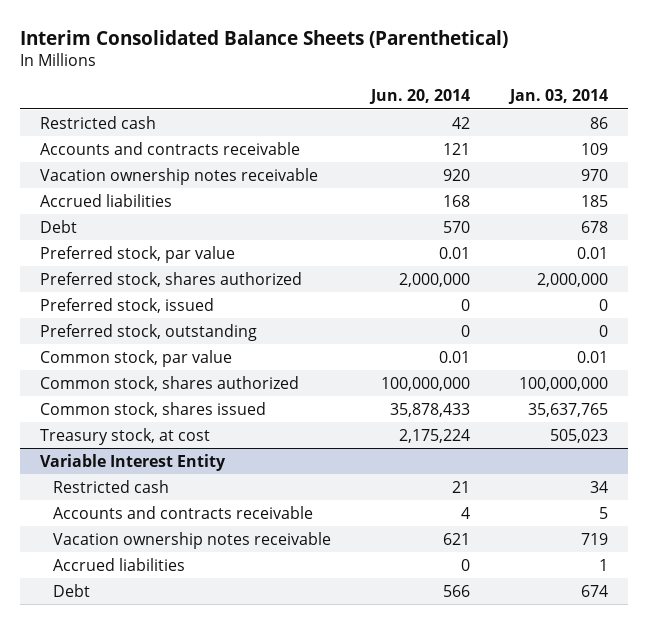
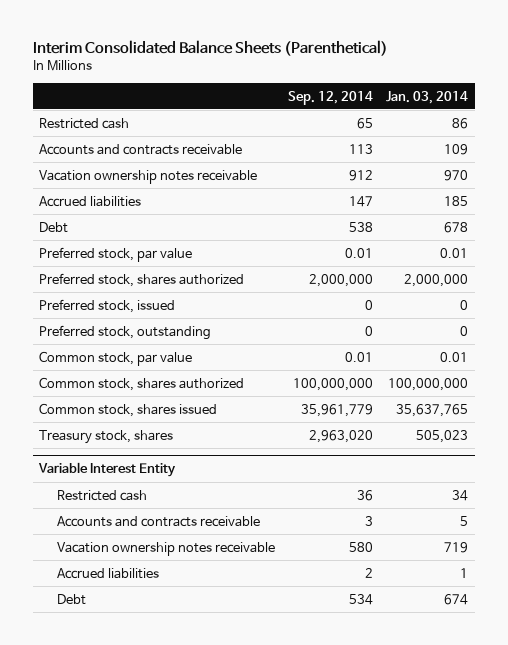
- | Jun. 20, 2014 | Jan. 03, 2014
+ | Sep. 12, 2014 | Jan. 03, 2014
- Treasury stock, at cost | 2,175,224 | 505,023
+ Treasury stock, shares | 2,963,020 | 505,023

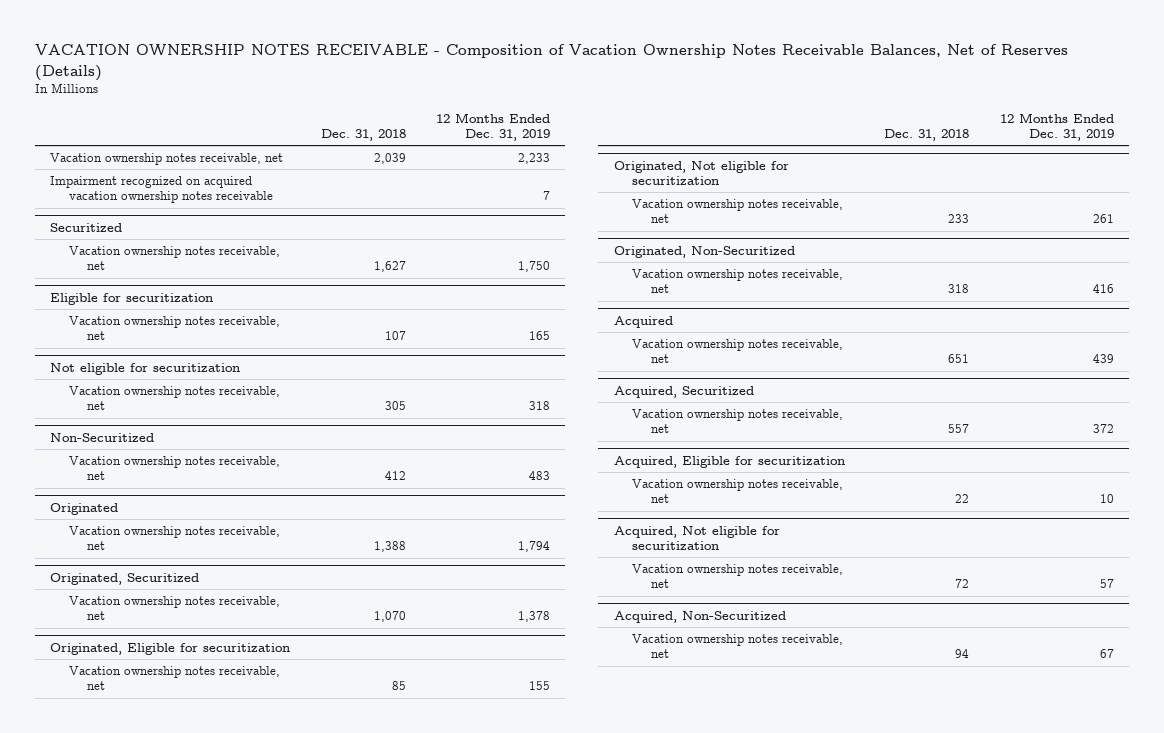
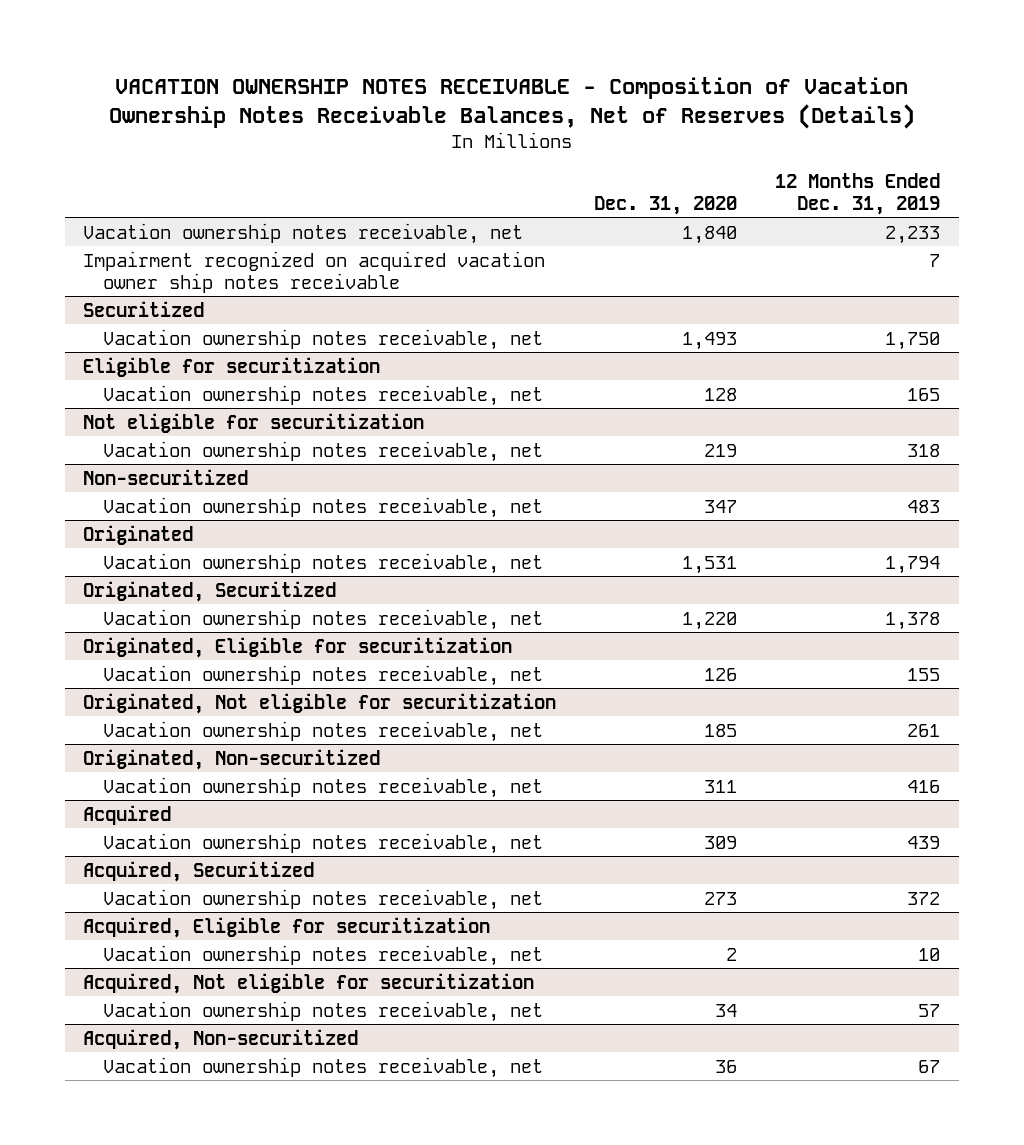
- | Dec. 31, 2018 | 12 Months Ended Dec. 31, 2019
+ | Dec. 31, 2020 | 12 Months Ended Dec. 31, 2019
- Impairment recognized on acquired vacation ownership notes receivable | | 7
+ Impairment recognized on acquired vacation owner ship notes receivable | | 7
- Non-Securitized
+ Non-securitized
- Originated, Non-Securitized
+ Originated, Non-securitized
- Acquired, Non-Securitized
+ Acquired, Non-securitized

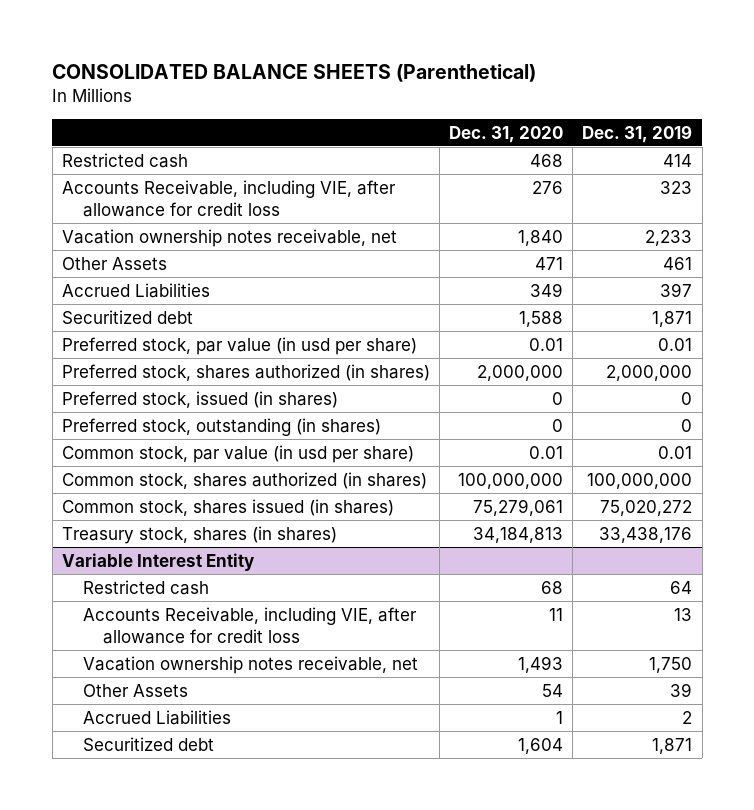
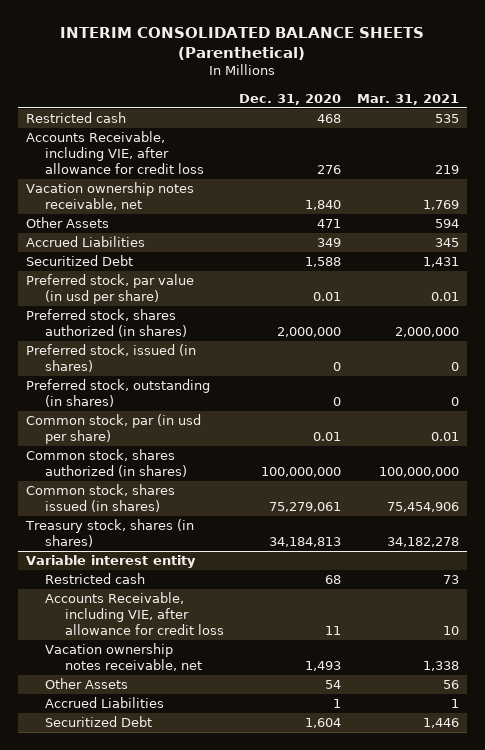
- CONSOLIDATED BALANCE SHEETS (Parenthetical)
+ INTERIM CONSOLIDATED BALANCE SHEETS (Parenthetical)
- | Dec. 31, 2020 | Dec. 31, 2019
+ | Dec. 31, 2020 | Mar. 31, 2021
- Securitized debt | 1,588 | 1,871
+ Securitized Debt | 1,588 | 1,431
- Common stock, par value (in usd per share) | 0.01 | 0.01
+ Common stock, par (in usd per share) | 0.01 | 0.01
- Variable Interest Entity
+ Variable interest entity
- Securitized debt | 1,604 | 1,871
+ Securitized Debt | 1,604 | 1,446

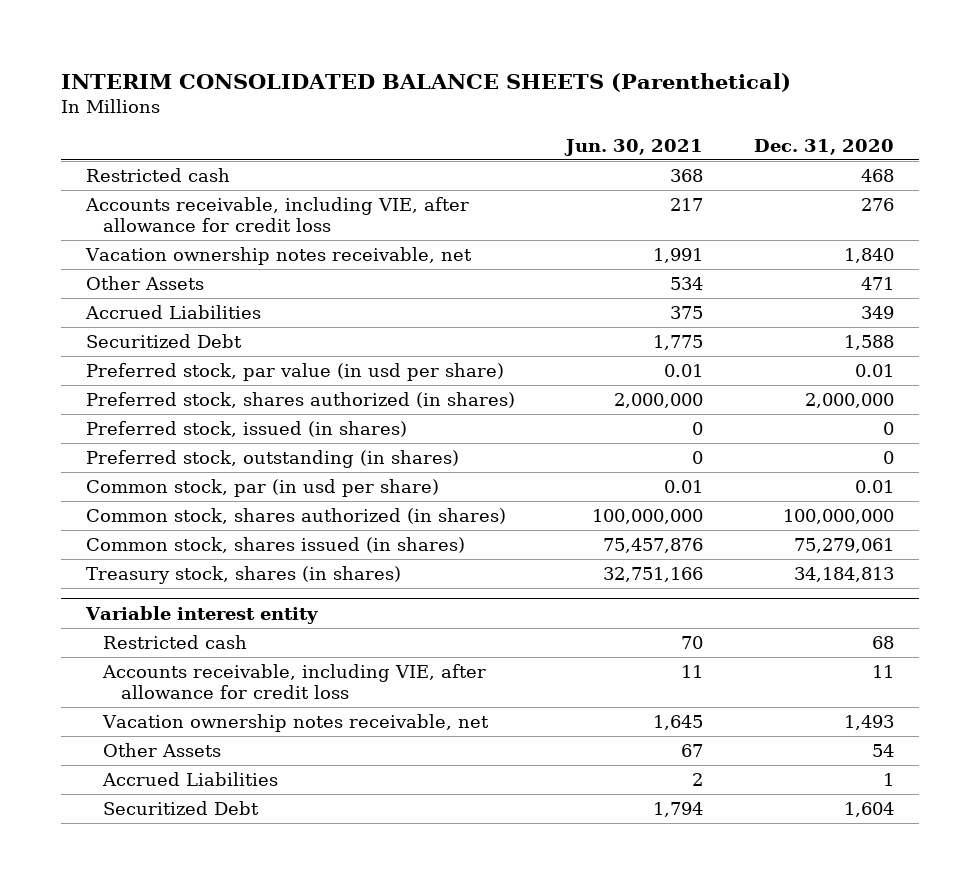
- | Dec. 31, 2020 | Mar. 31, 2021
+ | Jun. 30, 2021 | Dec. 31, 2020
- Accounts Receivable, including VIE, after allowance for credit loss | 276 | 219
+ Accounts receivable, including VIE, after allowance for credit loss | 217 | 276
@ Variable interest entity
- Accounts Receivable, including VIE, after allowance for credit loss | 11 | 10
+ Accounts receivable, including VIE, after allowance for credit loss | 11 | 11

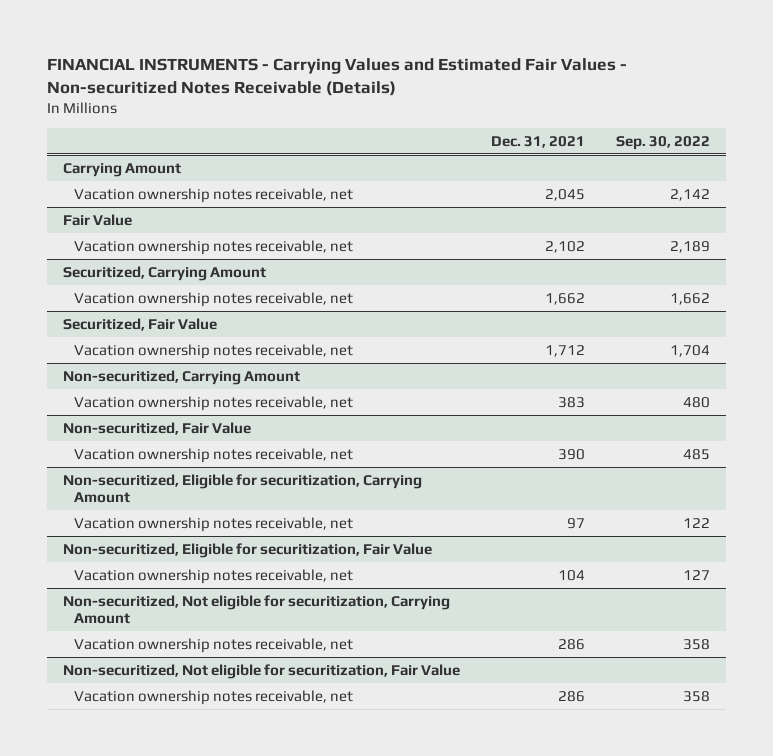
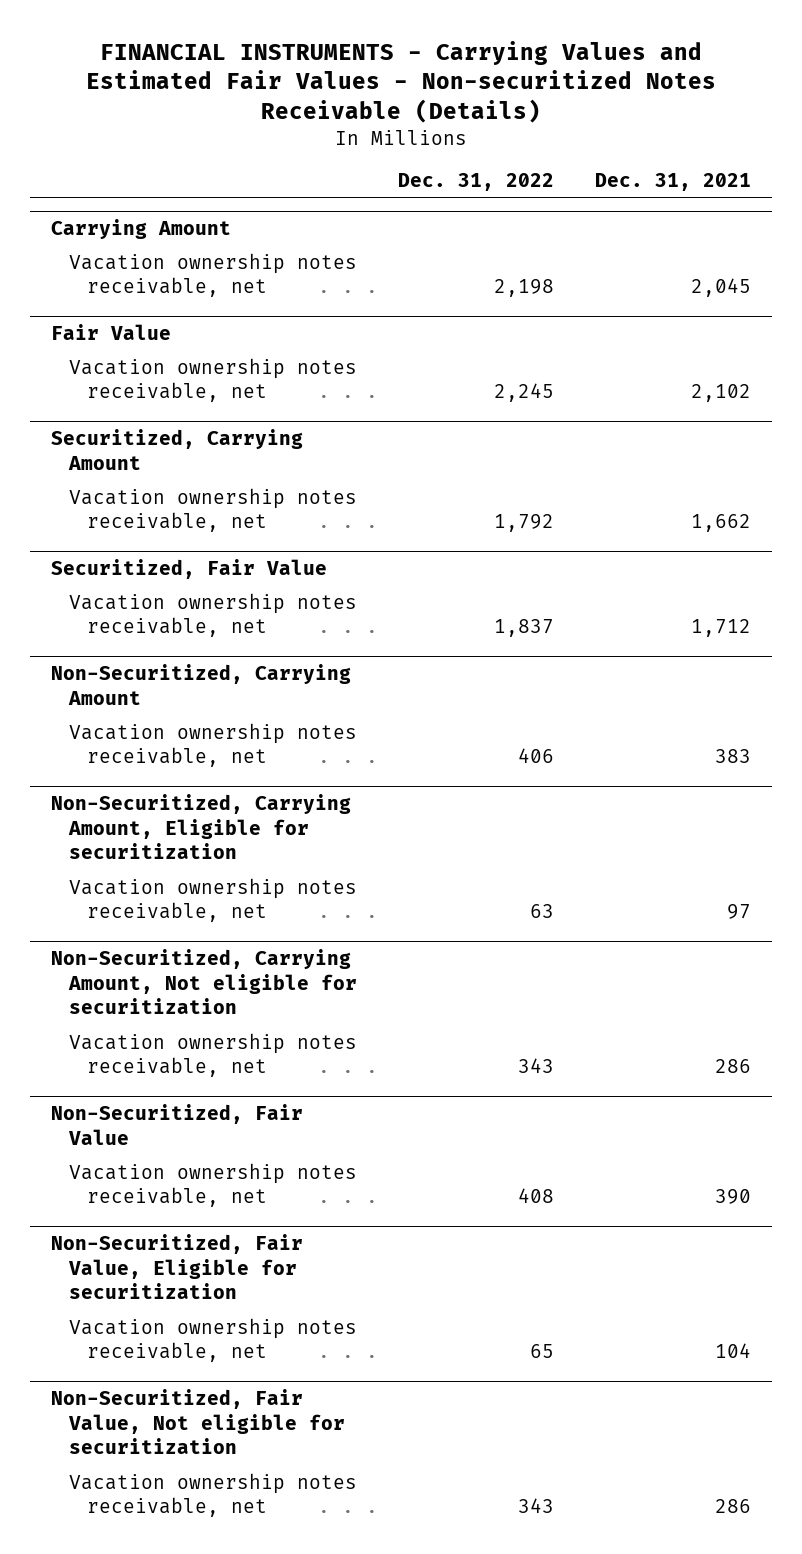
- | Dec. 31, 2021 | Sep. 30, 2022
+ | Dec. 31, 2022 | Dec. 31, 2021
- Non-securitized, Carrying Amount
+ Non-Securitized, Carrying Amount
- Non-securitized, Fair Value
- Vacation ownership notes receivable, net | 390 | 485
- Non-securitized, Eligible for securitization, Carrying Amount
+ Non-Securitized, Carrying Amount, Eligible for securitization
- Non-securitized, Eligible for securitization, Fair Value
- Vacation ownership notes receivable, net | 104 | 127
- Non-securitized, Not eligible for securitization, Carrying Amount
+ Non-Securitized, Carrying Amount, Not eligible for securitization
- Non-securitized, Not eligible for securitization, Fair Value
+ Non-Securitized, Fair Value
+ Vacation ownership notes receivable, net | 408 | 390
+ Non-Securitized, Fair Value, Eligible for securitization
+ Vacation ownership notes receivable, net | 65 | 104
+ Non-Securitized, Fair Value, Not eligible for securitization

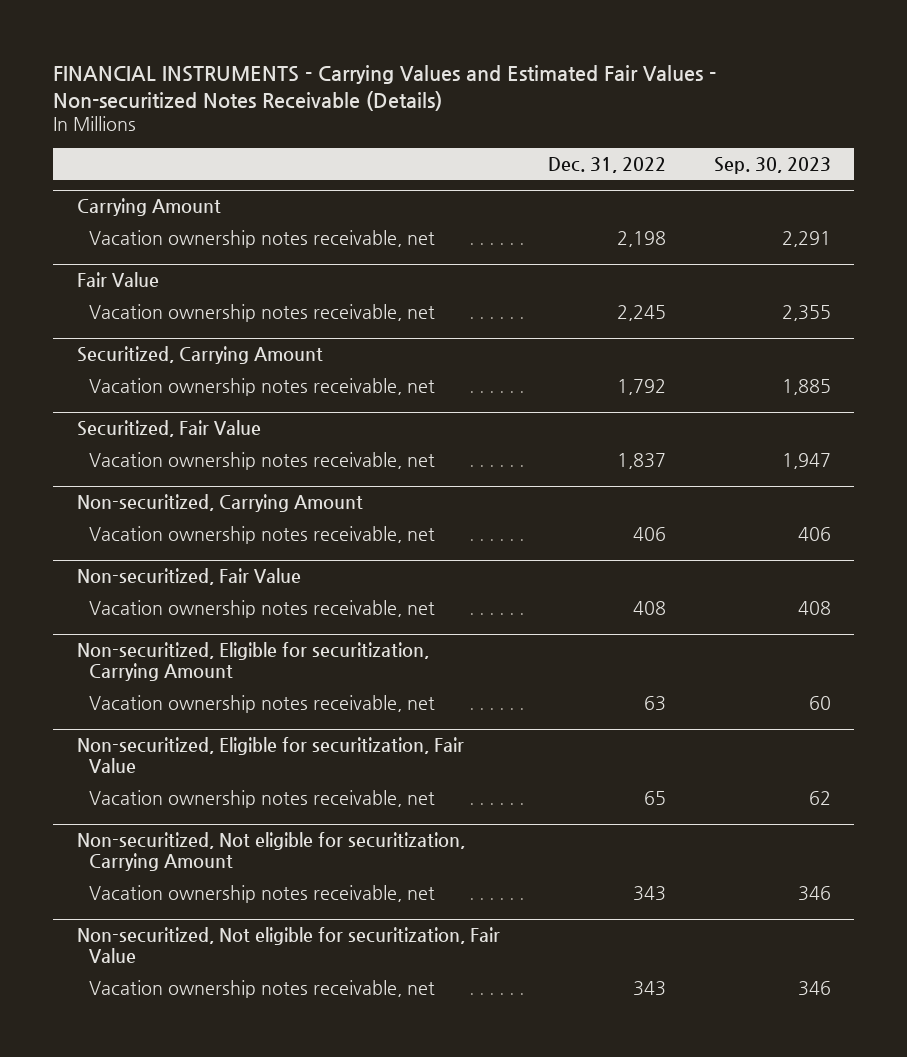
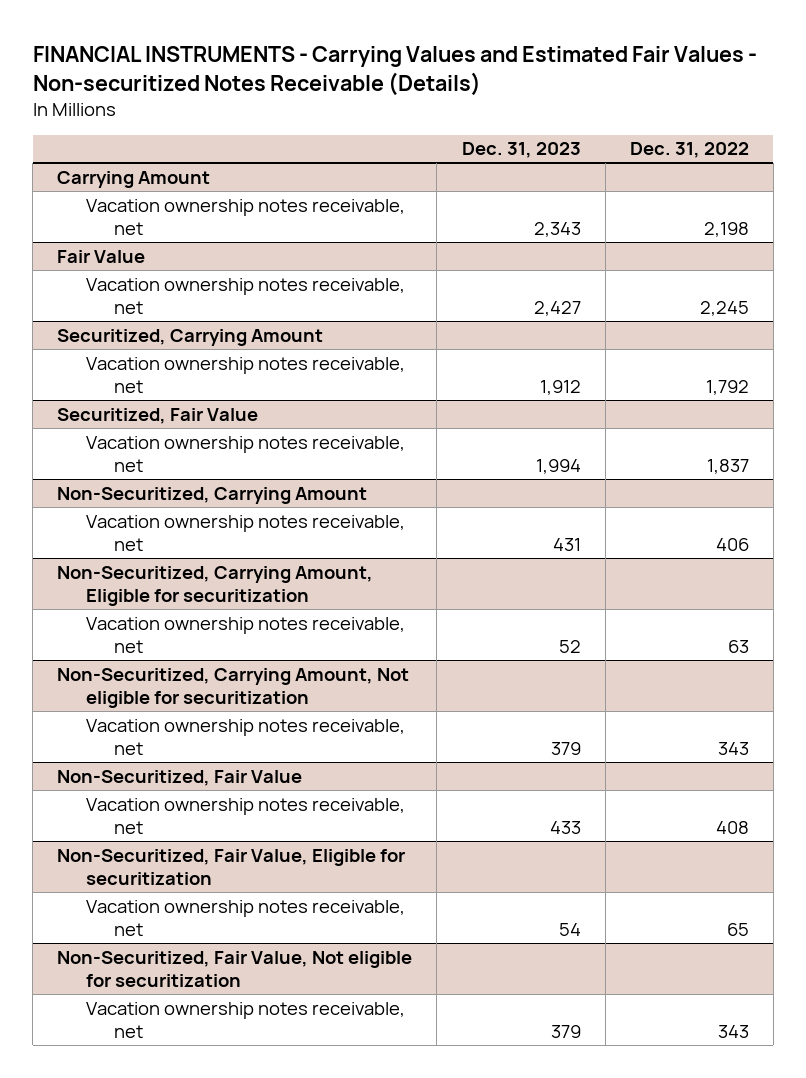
- | Dec. 31, 2022 | Sep. 30, 2023
+ | Dec. 31, 2023 | Dec. 31, 2022
- Non-securitized, Carrying Amount
+ Non-Securitized, Carrying Amount
- Non-securitized, Fair Value
- Vacation ownership notes receivable, net | 408 | 408
- Non-securitized, Eligible for securitization, Carrying Amount
+ Non-Securitized, Carrying Amount, Eligible for securitization
- Non-securitized, Eligible for securitization, Fair Value
- Vacation ownership notes receivable, net | 65 | 62
- Non-securitized, Not eligible for securitization, Carrying Amount
+ Non-Securitized, Carrying Amount, Not eligible for securitization
- Non-securitized, Not eligible for securitization, Fair Value
+ Non-Securitized, Fair Value
+ Vacation ownership notes receivable, net | 433 | 408
+ Non-Securitized, Fair Value, Eligible for securitization
+ Vacation ownership notes receivable, net | 54 | 65
+ Non-Securitized, Fair Value, Not eligible for securitization

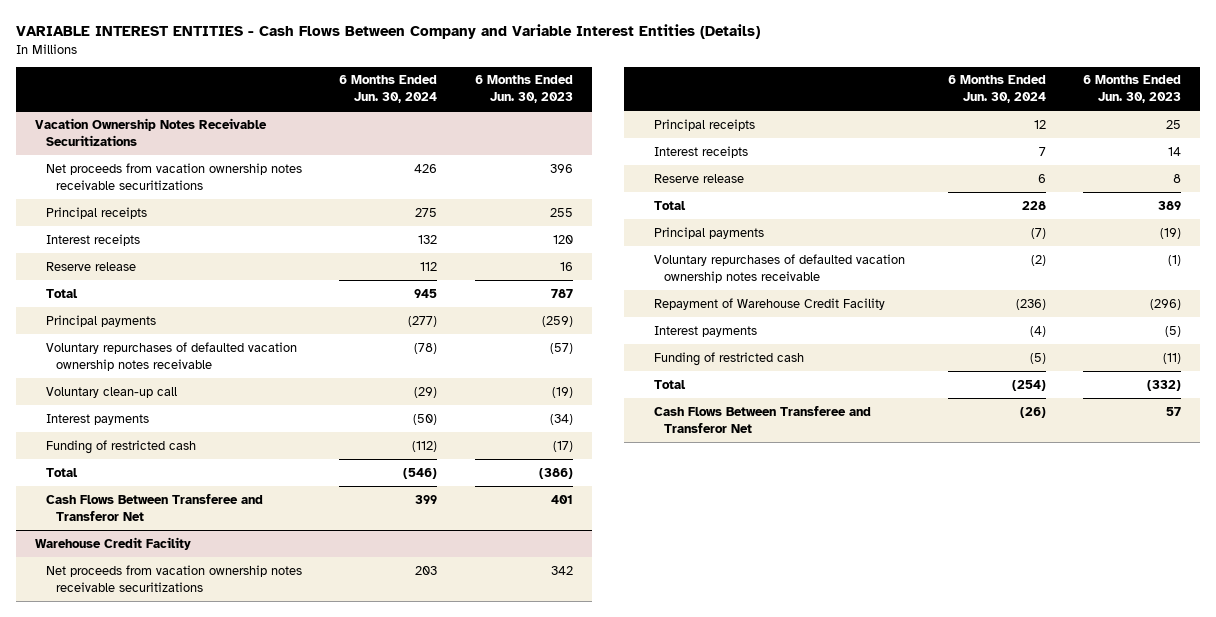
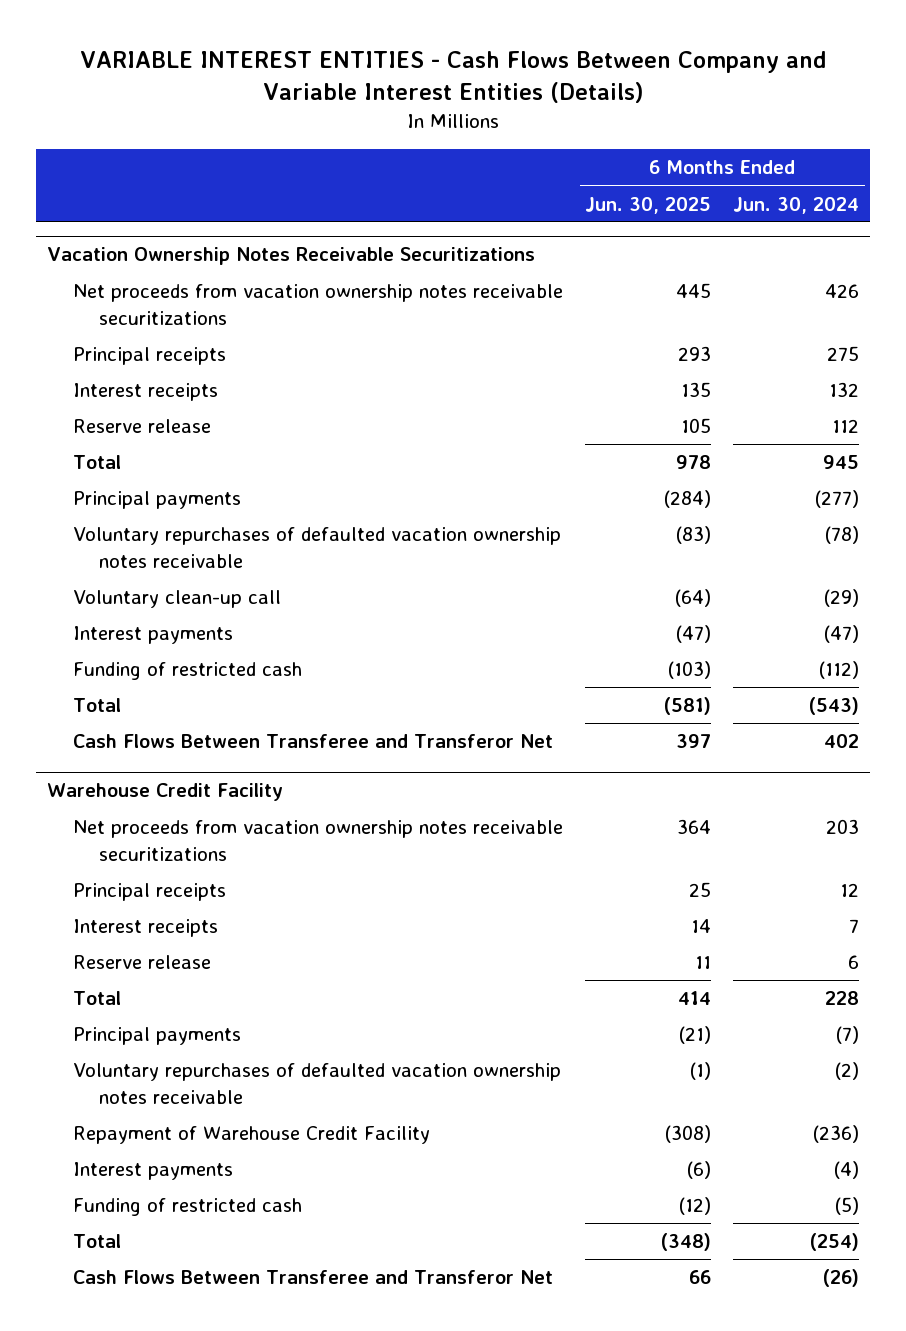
- | 6 Months Ended Jun. 30, 2024 | 6 Months Ended Jun. 30, 2023
+ | 6 Months Ended Jun. 30, 2025 | 6 Months Ended Jun. 30, 2024
@ Vacation Ownership Notes Receivable Securitizations
- Interest payments | (50) | (34)
+ Interest payments | (47) | (47)
- Total | (546) | (386)
- Cash Flows Between Transferee and Transferor Net | 399 | 401
+ Total | (581) | (543)
+ Cash Flows Between Transferee and Transferor Net | 397 | 402

